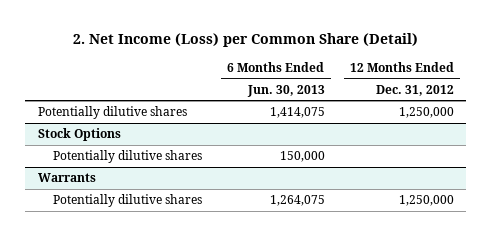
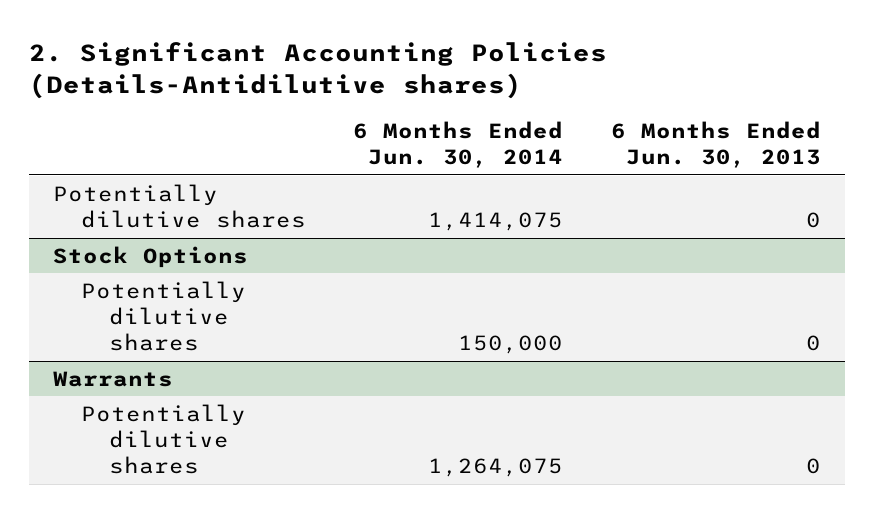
- 2. Net Income (Loss) per Common Share (Detail)
+ 2. Significant Accounting Policies (Details-Antidilutive shares)
- | 6 Months Ended Jun. 30, 2013 | 12 Months Ended Dec. 31, 2012
+ | 6 Months Ended Jun. 30, 2014 | 6 Months Ended Jun. 30, 2013
- Potentially dilutive shares | 1,414,075 | 1,250,000
+ Potentially dilutive shares | 1,414,075 | 0
@ Stock Options
- Potentially dilutive shares | 150,000 |
+ Potentially dilutive shares | 150,000 | 0
@ Warrants
- Potentially dilutive shares | 1,264,075 | 1,250,000
+ Potentially dilutive shares | 1,264,075 | 0

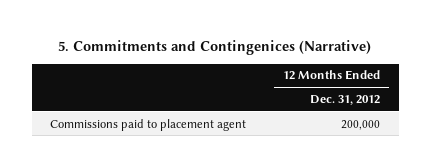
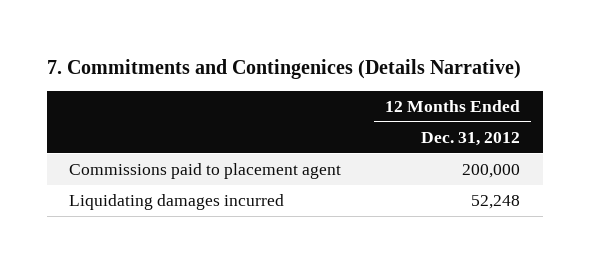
- 5. Commitments and Contingenices (Narrative)
+ 7. Commitments and Contingenices (Details Narrative)
+ Liquidating damages incurred | 52,248

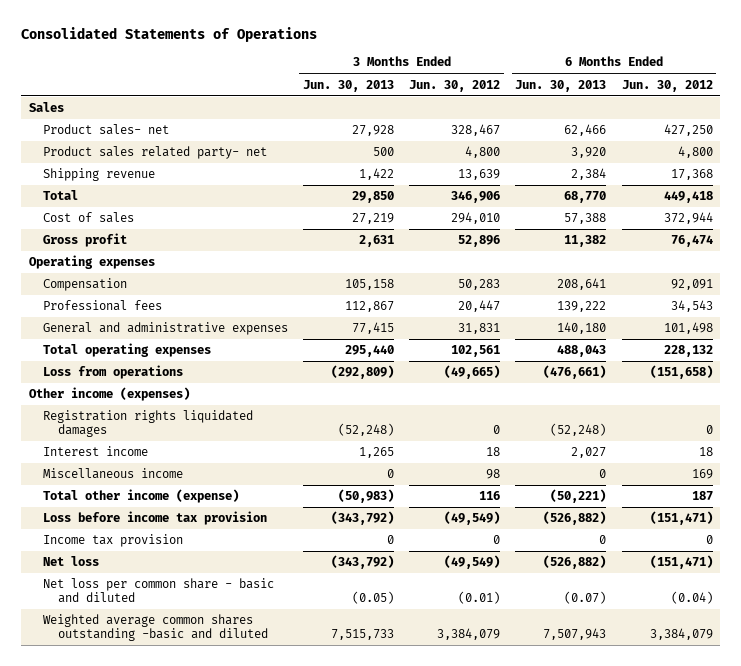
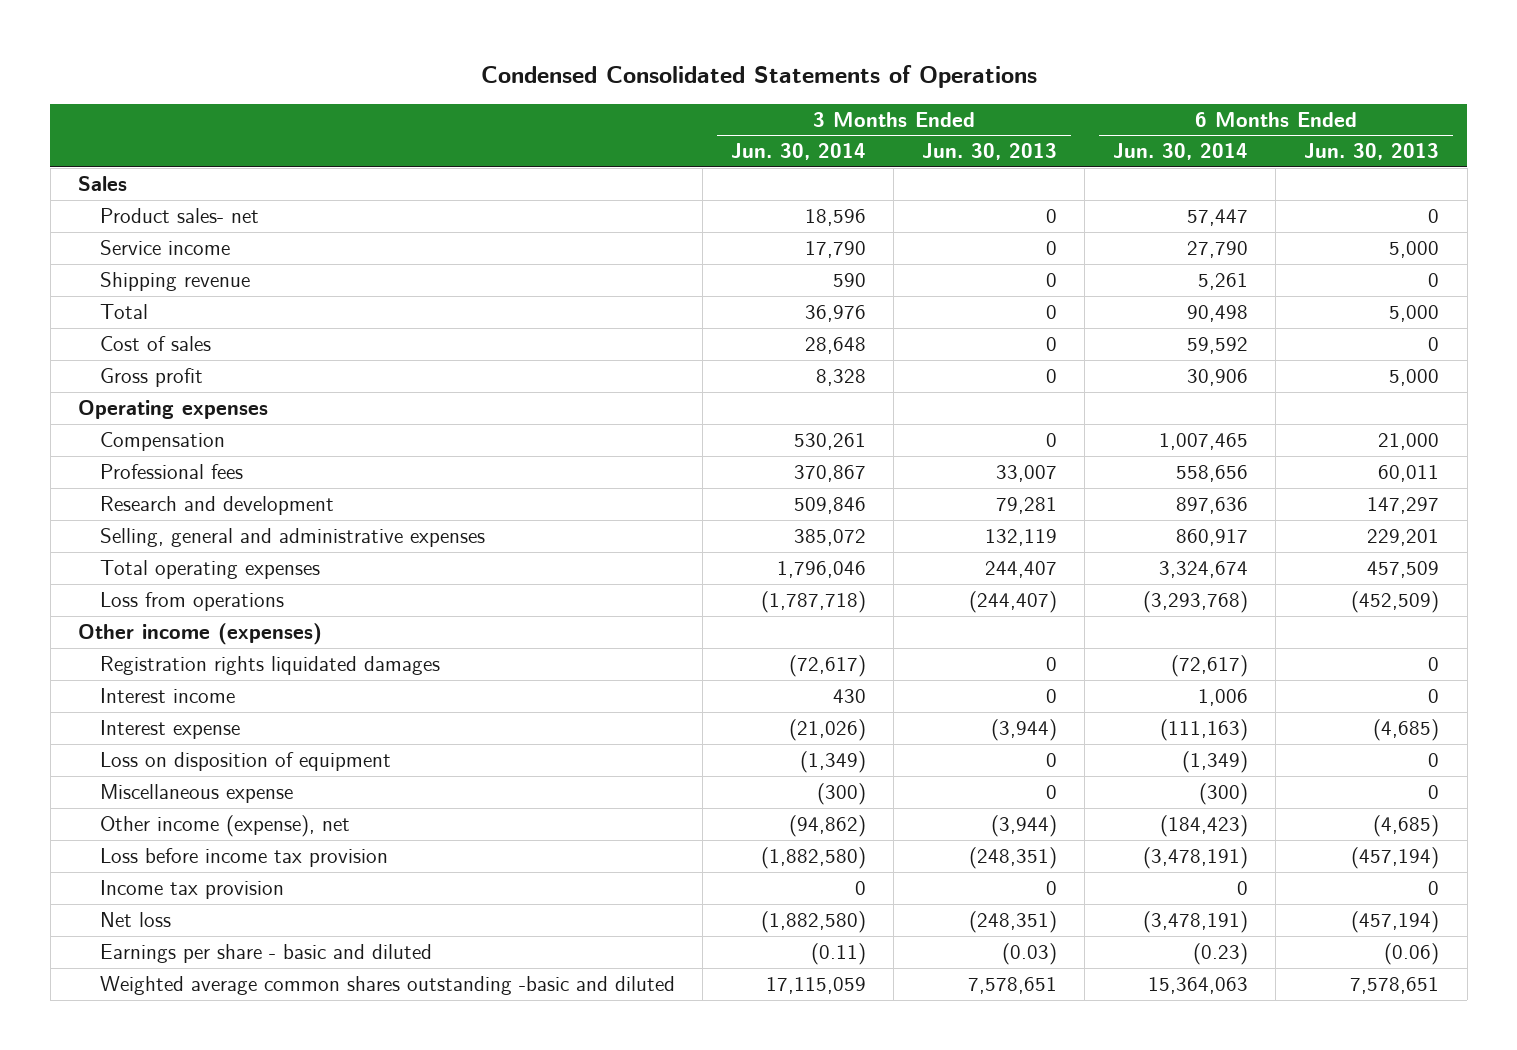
- Consolidated Statements of Operations
+ Condensed Consolidated Statements of Operations
- | 3 Months Ended Jun. 30, 2013 | 3 Months Ended Jun. 30, 2012 | 6 Months Ended Jun. 30, 2013 | 6 Months Ended Jun. 30, 2012
+ | 3 Months Ended Jun. 30, 2014 | 3 Months Ended Jun. 30, 2013 | 6 Months Ended Jun. 30, 2014 | 6 Months Ended Jun. 30, 2013
- Product sales- net | 27,928 | 328,467 | 62,466 | 427,250
- Product sales related party- net | 500 | 4,800 | 3,920 | 4,800
- Shipping revenue | 1,422 | 13,639 | 2,384 | 17,368
- Total | 29,850 | 346,906 | 68,770 | 449,418
- Cost of sales | 27,219 | 294,010 | 57,388 | 372,944
- Gross profit | 2,631 | 52,896 | 11,382 | 76,474
+ Product sales- net | 18,596 | 0 | 57,447 | 0
+ Service income | 17,790 | 0 | 27,790 | 5,000
+ Shipping revenue | 590 | 0 | 5,261 | 0
+ Total | 36,976 | 0 | 90,498 | 5,000
+ Cost of sales | 28,648 | 0 | 59,592 | 0
+ Gross profit | 8,328 | 0 | 30,906 | 5,000
- Compensation | 105,158 | 50,283 | 208,641 | 92,091
- Professional fees | 112,867 | 20,447 | 139,222 | 34,543
- General and administrative expenses | 77,415 | 31,831 | 140,180 | 101,498
- Total operating expenses | 295,440 | 102,561 | 488,043 | 228,132
- Loss from operations | (292,809) | (49,665) | (476,661) | (151,658)
+ Compensation | 530,261 | 0 | 1,007,465 | 21,000
+ Professional fees | 370,867 | 33,007 | 558,656 | 60,011
+ Research and development | 509,846 | 79,281 | 897,636 | 147,297
+ Selling, general and administrative expenses | 385,072 | 132,119 | 860,917 | 229,201
+ Total operating expenses | 1,796,046 | 244,407 | 3,324,674 | 457,509
+ Loss from operations | (1,787,718) | (244,407) | (3,293,768) | (452,509)
- Registration rights liquidated damages | (52,248) | 0 | (52,248) | 0
- Interest income | 1,265 | 18 | 2,027 | 18
- Miscellaneous income | 0 | 98 | 0 | 169
- Total other income (expense) | (50,983) | 116 | (50,221) | 187
- Loss before income tax provision | (343,792) | (49,549) | (526,882) | (151,471)
+ Registration rights liquidated damages | (72,617) | 0 | (72,617) | 0
+ Interest income | 430 | 0 | 1,006 | 0
+ Interest expense | (21,026) | (3,944) | (111,163) | (4,685)
+ Loss on disposition of equipment | (1,349) | 0 | (1,349) | 0
+ Miscellaneous expense | (300) | 0 | (300) | 0
+ Other income (expense), net | (94,862) | (3,944) | (184,423) | (4,685)
+ Loss before income tax provision | (1,882,580) | (248,351) | (3,478,191) | (457,194)
- Net loss | (343,792) | (49,549) | (526,882) | (151,471)
- Net loss per common share - basic and diluted | (0.05) | (0.01) | (0.07) | (0.04)
- Weighted average common shares outstanding -basic and diluted | 7,515,733 | 3,384,079 | 7,507,943 | 3,384,079
+ Net loss | (1,882,580) | (248,351) | (3,478,191) | (457,194)
+ Earnings per share - basic and diluted | (0.11) | (0.03) | (0.23) | (0.06)
+ Weighted average common shares outstanding -basic and diluted | 17,115,059 | 7,578,651 | 15,364,063 | 7,578,651

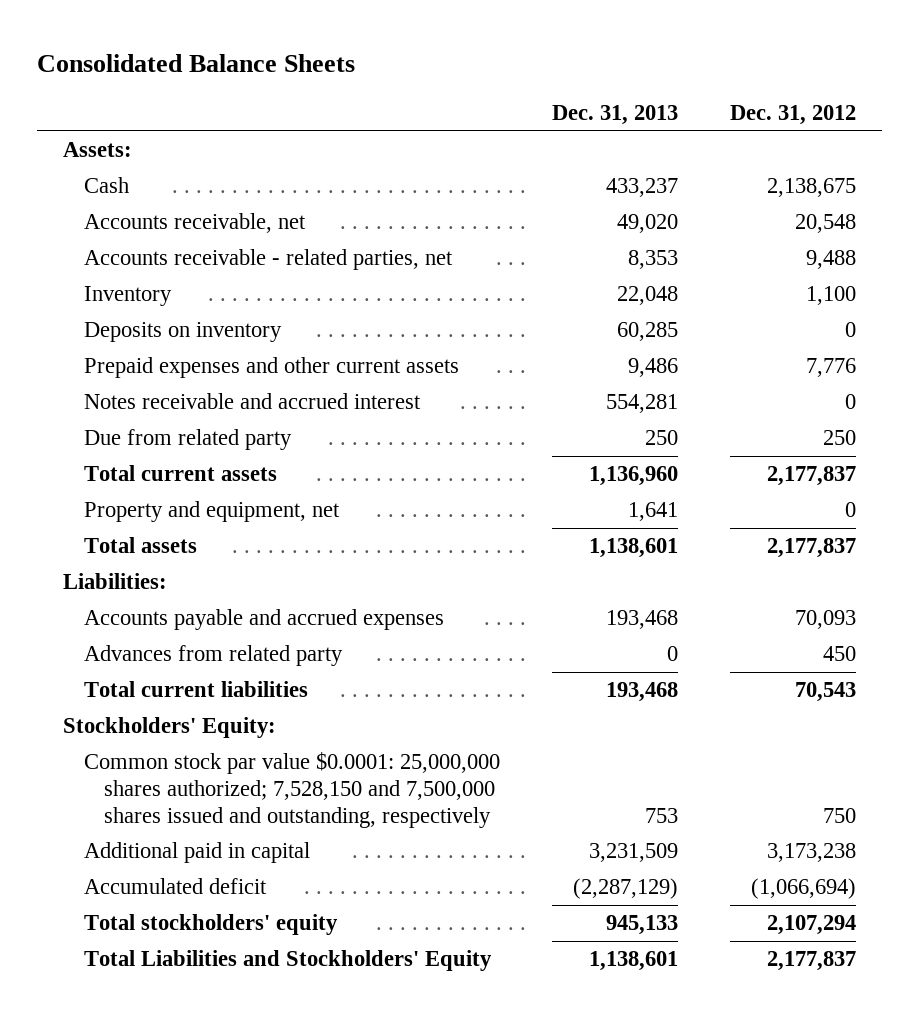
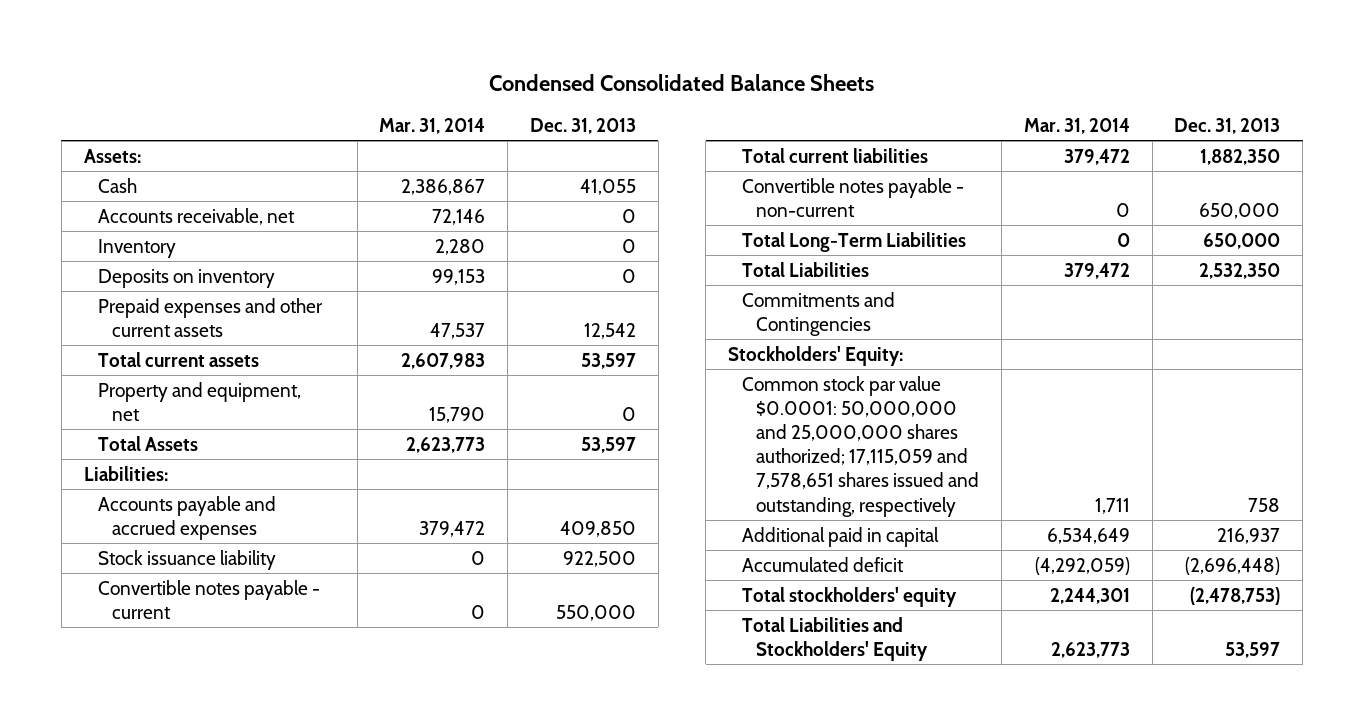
- Consolidated Balance Sheets
+ Condensed Consolidated Balance Sheets
- | Dec. 31, 2013 | Dec. 31, 2012
+ | Mar. 31, 2014 | Dec. 31, 2013
- Cash | 433,237 | 2,138,675
- Accounts receivable, net | 49,020 | 20,548
- Accounts receivable - related parties, net | 8,353 | 9,488
- Inventory | 22,048 | 1,100
- Deposits on inventory | 60,285 | 0
- Prepaid expenses and other current assets | 9,486 | 7,776
- Notes receivable and accrued interest | 554,281 | 0
- Due from related party | 250 | 250
- Total current assets | 1,136,960 | 2,177,837
- Property and equipment, net | 1,641 | 0
- Total assets | 1,138,601 | 2,177,837
+ Cash | 2,386,867 | 41,055
+ Accounts receivable, net | 72,146 | 0
+ Inventory | 2,280 | 0
+ Deposits on inventory | 99,153 | 0
+ Prepaid expenses and other current assets | 47,537 | 12,542
+ Total current assets | 2,607,983 | 53,597
+ Property and equipment, net | 15,790 | 0
+ Total Assets | 2,623,773 | 53,597
- Accounts payable and accrued expenses | 193,468 | 70,093
- Advances from related party | 0 | 450
- Total current liabilities | 193,468 | 70,543
+ Accounts payable and accrued expenses | 379,472 | 409,850
+ Stock issuance liability | 0 | 922,500
+ Convertible notes payable - current | 0 | 550,000
+ Total current liabilities | 379,472 | 1,882,350
+ Convertible notes payable - non-current | 0 | 650,000
+ Total Long-Term Liabilities | 0 | 650,000
+ Total Liabilities | 379,472 | 2,532,350
+ Commitments and Contingencies
- Common stock par value $0.0001: 25,000,000 shares authorized; 7,528,150 and 7,500,000 shares issued and outstanding, respectively | 753 | 750
- Additional paid in capital | 3,231,509 | 3,173,238
- Accumulated deficit | (2,287,129) | (1,066,694)
- Total stockholders' equity | 945,133 | 2,107,294
- Total Liabilities and Stockholders' Equity | 1,138,601 | 2,177,837
+ Common stock par value $0.0001: 50,000,000 and 25,000,000 shares authorized; 17,115,059 and 7,578,651 shares issued and outstanding, respectively | 1,711 | 758
+ Additional paid in capital | 6,534,649 | 216,937
+ Accumulated deficit | (4,292,059) | (2,696,448)
+ Total stockholders' equity | 2,244,301 | (2,478,753)
+ Total Liabilities and Stockholders' Equity | 2,623,773 | 53,597

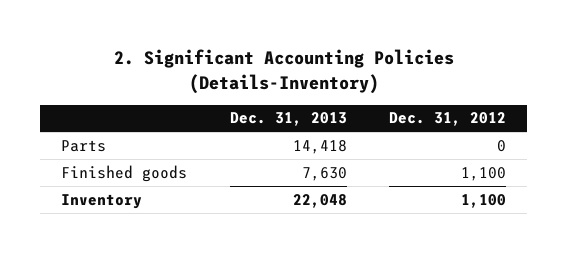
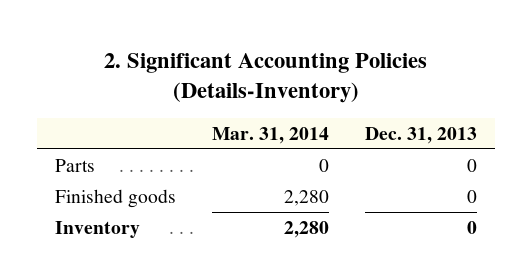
- | Dec. 31, 2013 | Dec. 31, 2012
+ | Mar. 31, 2014 | Dec. 31, 2013
- Parts | 14,418 | 0
- Finished goods | 7,630 | 1,100
- Inventory | 22,048 | 1,100
+ Parts | 0 | 0
+ Finished goods | 2,280 | 0
+ Inventory | 2,280 | 0

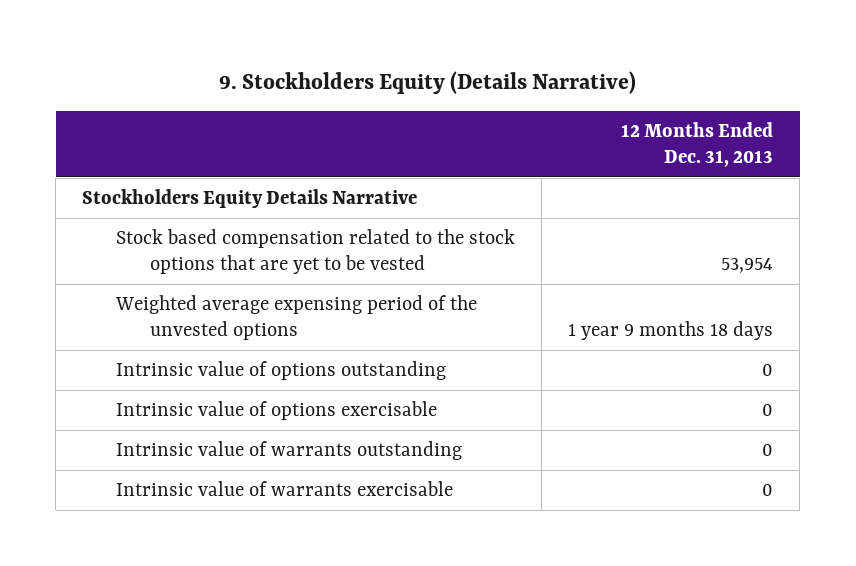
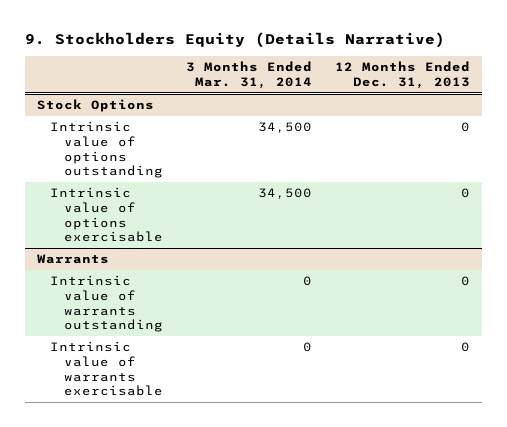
- | 12 Months Ended Dec. 31, 2013
+ | 3 Months Ended Mar. 31, 2014 | 12 Months Ended Dec. 31, 2013
- Stockholders Equity Details Narrative
- Stock based compensation related to the stock options that are yet to be vested | 53,954
- Weighted average expensing period of the unvested options | 1 year 9 months 18 days
+ Stock Options
+ Warrants

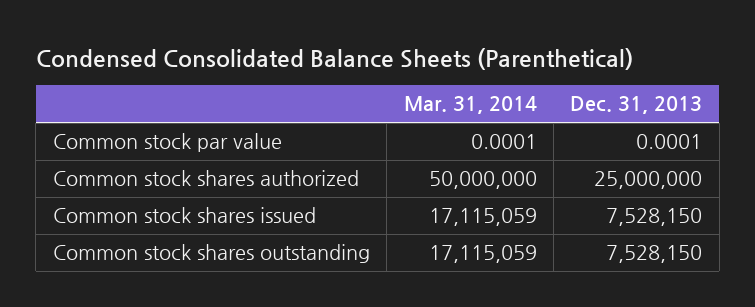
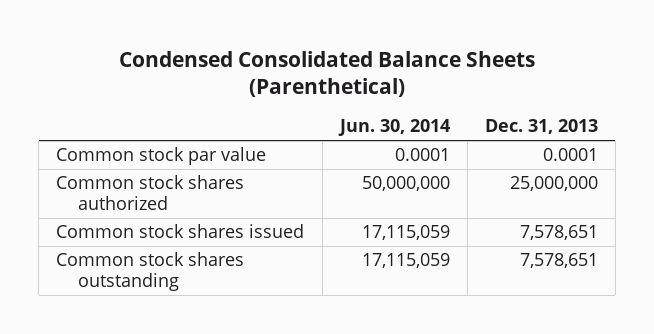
- | Mar. 31, 2014 | Dec. 31, 2013
+ | Jun. 30, 2014 | Dec. 31, 2013
- Common stock shares issued | 17,115,059 | 7,528,150
- Common stock shares outstanding | 17,115,059 | 7,528,150
+ Common stock shares issued | 17,115,059 | 7,578,651
+ Common stock shares outstanding | 17,115,059 | 7,578,651

